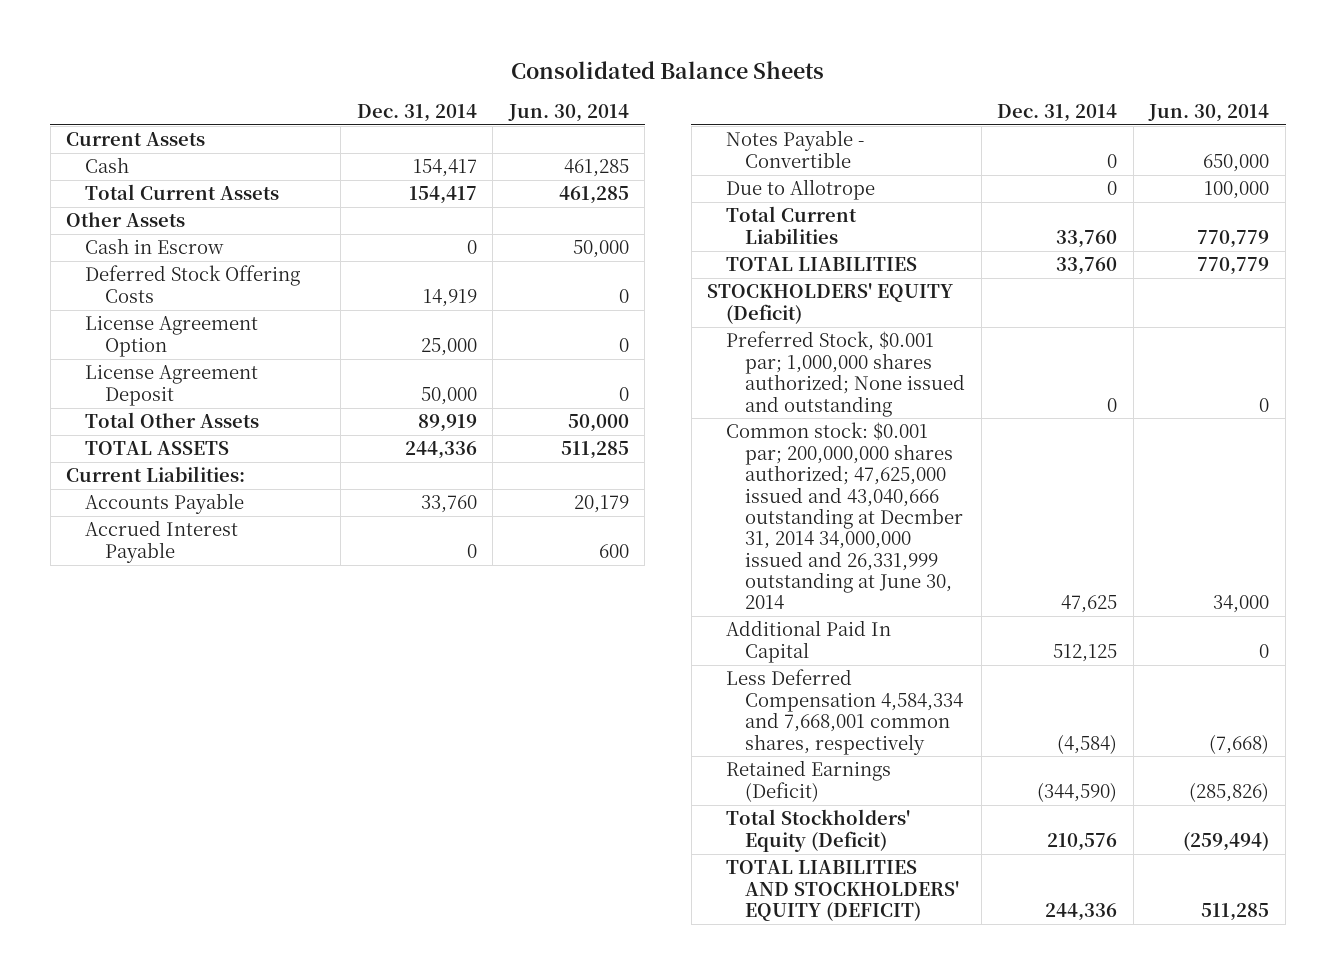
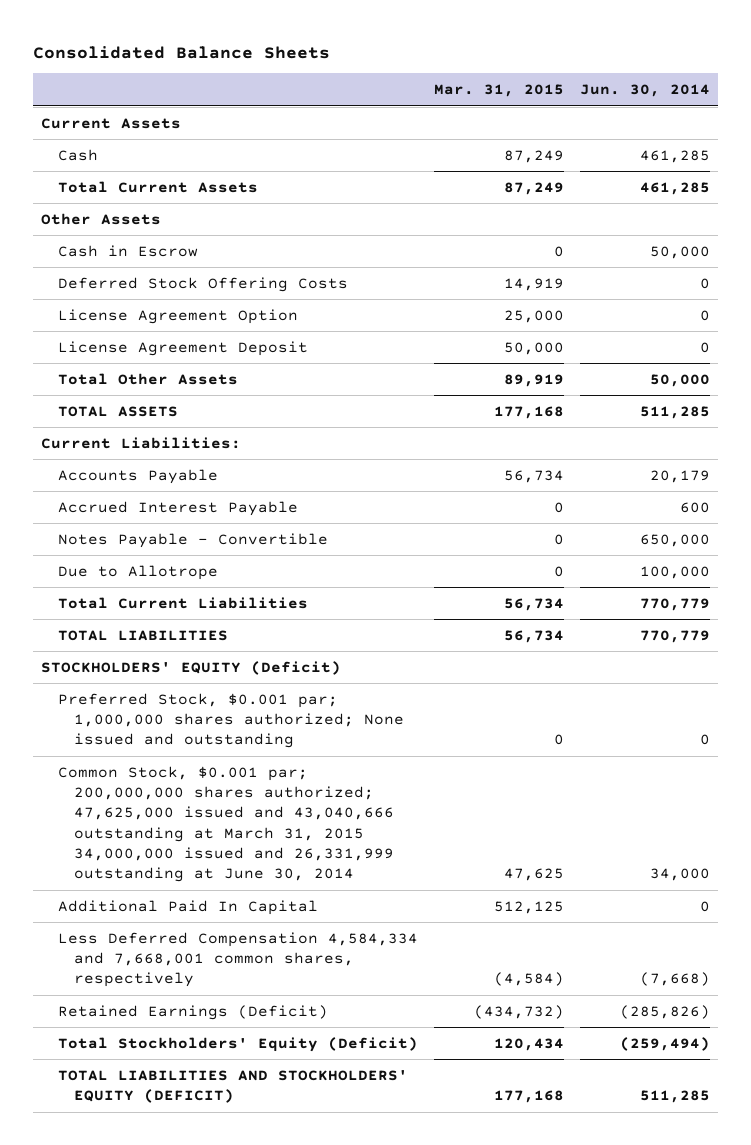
- | Dec. 31, 2014 | Jun. 30, 2014
+ | Mar. 31, 2015 | Jun. 30, 2014
- Common stock: $0.001 par; 200,000,000 shares authorized; 47,625,000 issued and 43,040,666 outstanding at Decmber 31, 2014 34,000,000 issued and 26,331,999 outstanding at June 30, 2014 | 47,625 | 34,000
+ Common Stock, $0.001 par; 200,000,000 shares authorized; 47,625,000 issued and 43,040,666 outstanding at March 31, 2015 34,000,000 issued and 26,331,999 outstanding at June 30, 2014 | 47,625 | 34,000

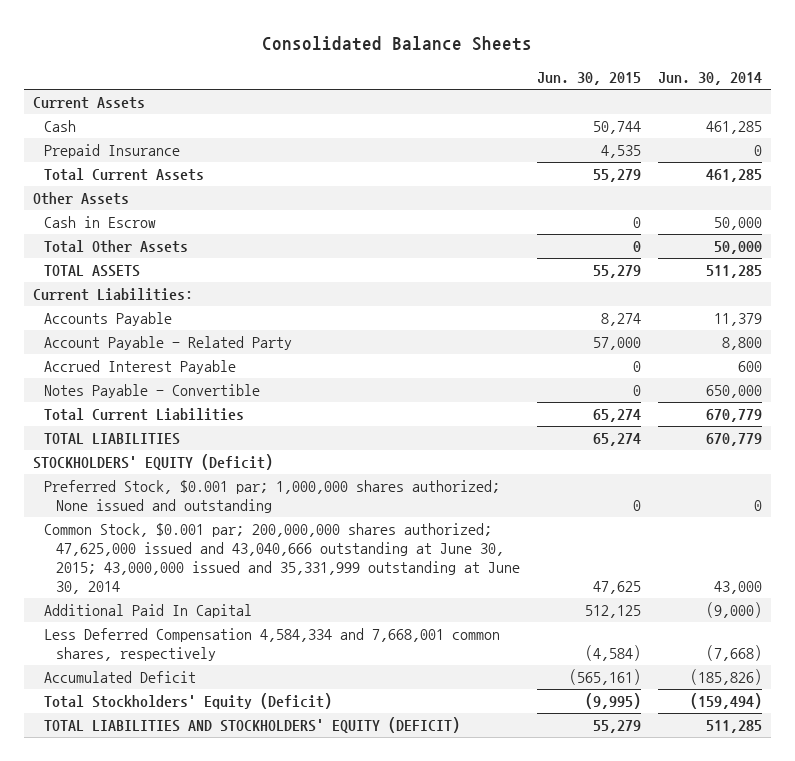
- | Mar. 31, 2015 | Jun. 30, 2014
+ | Jun. 30, 2015 | Jun. 30, 2014
+ Prepaid Insurance | 4,535 | 0
- Deferred Stock Offering Costs | 14,919 | 0
- License Agreement Option | 25,000 | 0
- License Agreement Deposit | 50,000 | 0
- Accounts Payable | 56,734 | 20,179
+ Accounts Payable | 8,274 | 11,379
+ Account Payable - Related Party | 57,000 | 8,800
- Due to Allotrope | 0 | 100,000
- Total Current Liabilities | 56,734 | 770,779
- TOTAL LIABILITIES | 56,734 | 770,779
+ Total Current Liabilities | 65,274 | 670,779
+ TOTAL LIABILITIES | 65,274 | 670,779
- Common Stock, $0.001 par; 200,000,000 shares authorized; 47,625,000 issued and 43,040,666 outstanding at March 31, 2015 34,000,000 issued and 26,331,999 outstanding at June 30, 2014 | 47,625 | 34,000
- Additional Paid In Capital | 512,125 | 0
+ Common Stock, $0.001 par; 200,000,000 shares authorized; 47,625,000 issued and 43,040,666 outstanding at June 30, 2015; 43,000,000 issued and 35,331,999 outstanding at June 30, 2014 | 47,625 | 43,000
+ Additional Paid In Capital | 512,125 | (9,000)
- Retained Earnings (Deficit) | (434,732) | (285,826)
- Total Stockholders' Equity (Deficit) | 120,434 | (259,494)
+ Accumulated Deficit | (565,161) | (185,826)
+ Total Stockholders' Equity (Deficit) | (9,995) | (159,494)

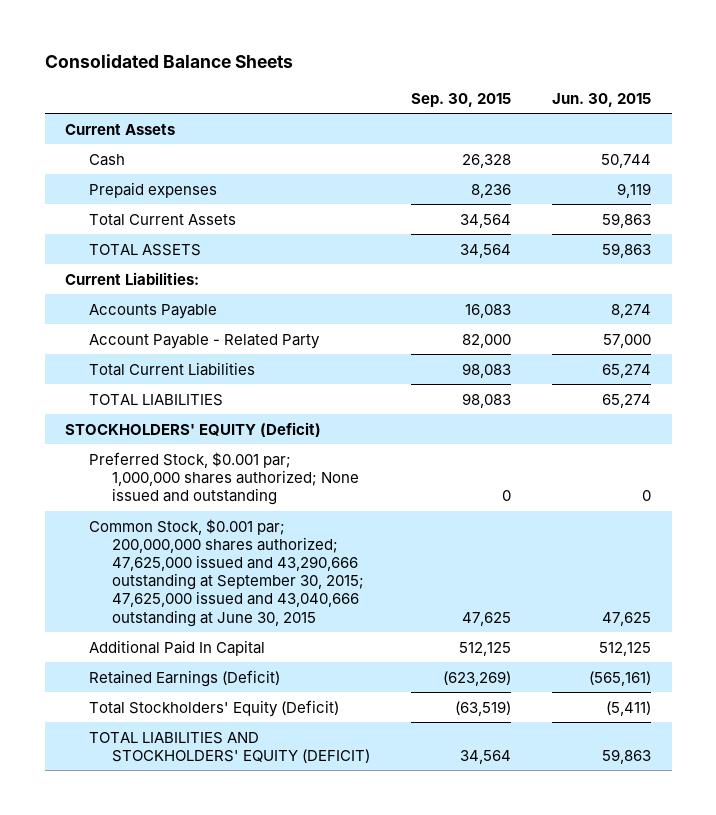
- | Jun. 30, 2015 | Jun. 30, 2014
+ | Sep. 30, 2015 | Jun. 30, 2015
- Prepaid Insurance | 4,535 | 0
- Total Current Assets | 55,279 | 461,285
- Other Assets
- Cash in Escrow | 0 | 50,000
- Total Other Assets | 0 | 50,000
- TOTAL ASSETS | 55,279 | 511,285
+ Prepaid expenses | 8,236 | 9,119
+ Total Current Assets | 34,564 | 59,863
+ TOTAL ASSETS | 34,564 | 59,863
- Accrued Interest Payable | 0 | 600
- Notes Payable - Convertible | 0 | 650,000
- Common Stock, $0.001 par; 200,000,000 shares authorized; 47,625,000 issued and 43,040,666 outstanding at June 30, 2015; 43,000,000 issued and 35,331,999 outstanding at June 30, 2014 | 47,625 | 43,000
+ Common Stock, $0.001 par; 200,000,000 shares authorized; 47,625,000 issued and 43,290,666 outstanding at September 30, 2015; 47,625,000 issued and 43,040,666 outstanding at June 30, 2015 | 47,625 | 47,625
- Less Deferred Compensation 4,584,334 and 7,668,001 common shares, respectively | (4,584) | (7,668)
- Accumulated Deficit | (565,161) | (185,826)
- Total Stockholders' Equity (Deficit) | (9,995) | (159,494)
- TOTAL LIABILITIES AND STOCKHOLDERS' EQUITY (DEFICIT) | 55,279 | 511,285
+ Retained Earnings (Deficit) | (623,269) | (565,161)
+ Total Stockholders' Equity (Deficit) | (63,519) | (5,411)
+ TOTAL LIABILITIES AND STOCKHOLDERS' EQUITY (DEFICIT) | 34,564 | 59,863

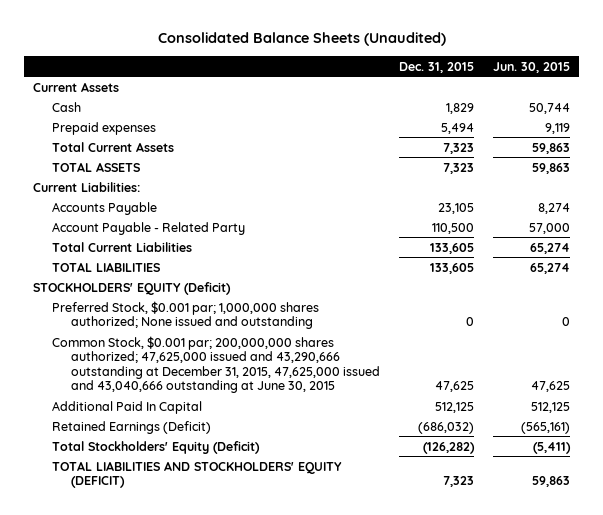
- Consolidated Balance Sheets
+ Consolidated Balance Sheets (Unaudited)
- | Sep. 30, 2015 | Jun. 30, 2015
+ | Dec. 31, 2015 | Jun. 30, 2015
- Common Stock, $0.001 par; 200,000,000 shares authorized; 47,625,000 issued and 43,290,666 outstanding at September 30, 2015; 47,625,000 issued and 43,040,666 outstanding at June 30, 2015 | 47,625 | 47,625
+ Common Stock, $0.001 par; 200,000,000 shares authorized; 47,625,000 issued and 43,290,666 outstanding at December 31, 2015, 47,625,000 issued and 43,040,666 outstanding at June 30, 2015 | 47,625 | 47,625

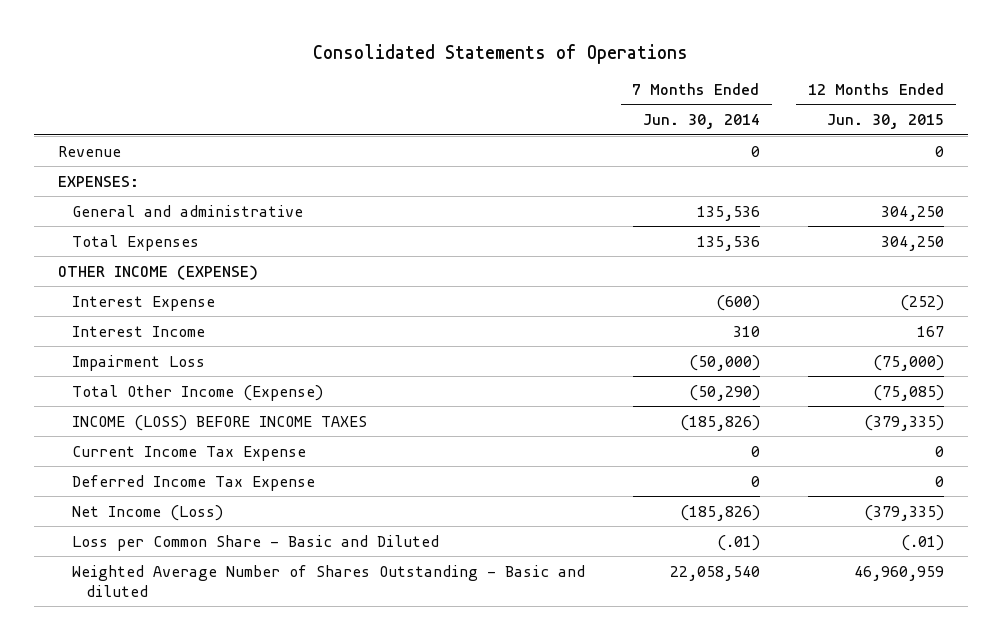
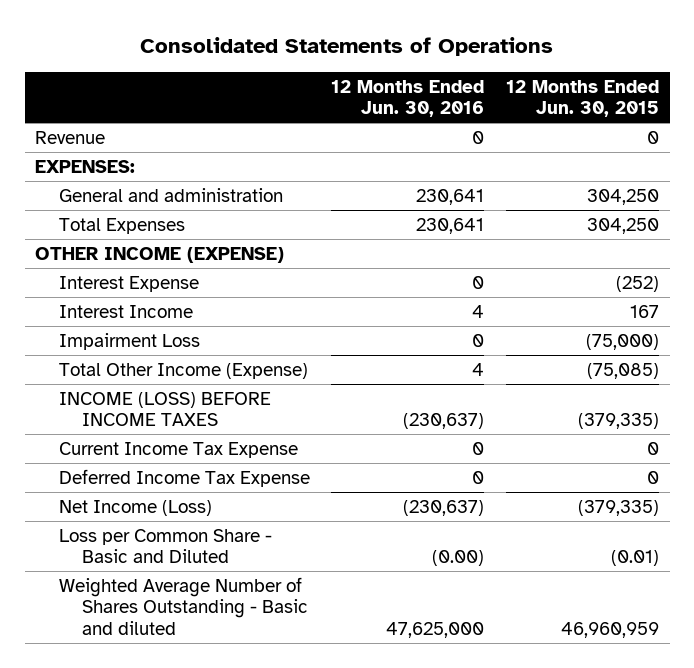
- | 7 Months Ended Jun. 30, 2014 | 12 Months Ended Jun. 30, 2015
+ | 12 Months Ended Jun. 30, 2016 | 12 Months Ended Jun. 30, 2015
- General and administrative | 135,536 | 304,250
+ General and administration | 230,641 | 304,250
- Loss per Common Share - Basic and Diluted | (.01) | (.01)
+ Loss per Common Share - Basic and Diluted | (0.00) | (0.01)

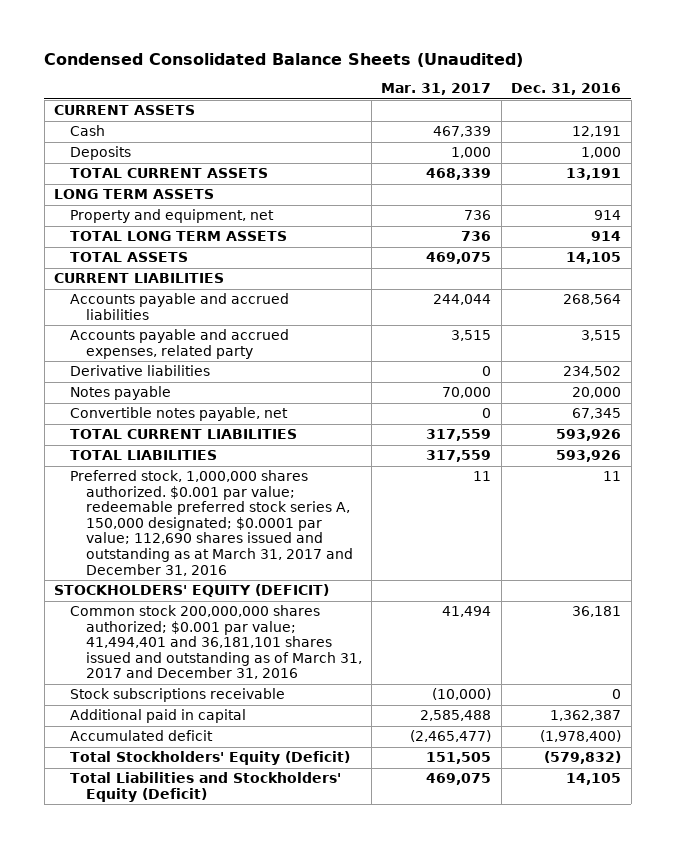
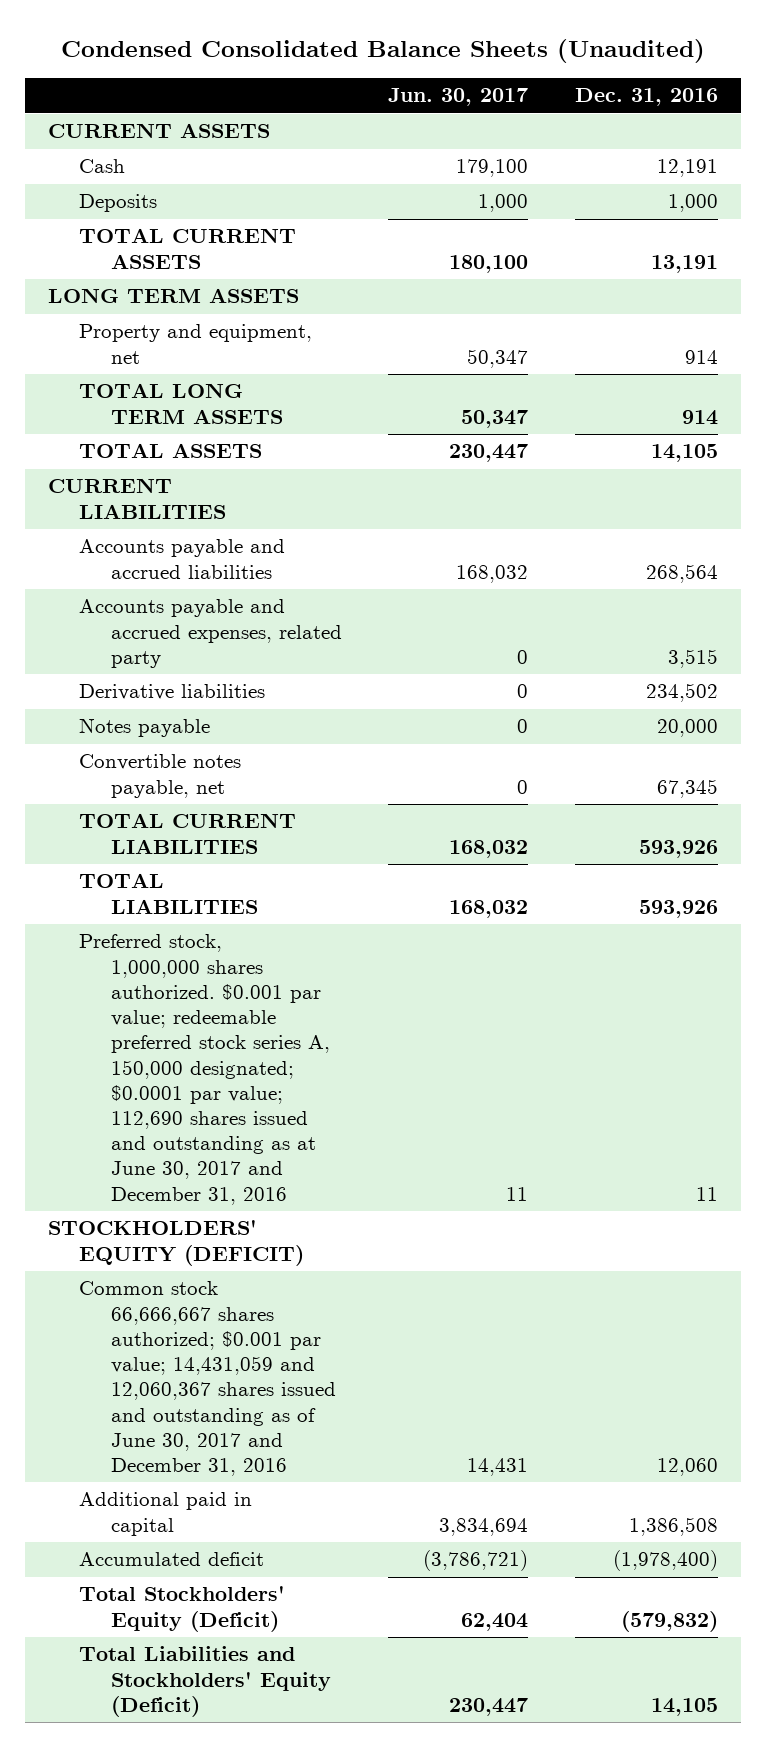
- | Mar. 31, 2017 | Dec. 31, 2016
+ | Jun. 30, 2017 | Dec. 31, 2016
- Preferred stock, 1,000,000 shares authorized. $0.001 par value; redeemable preferred stock series A, 150,000 designated; $0.0001 par value; 112,690 shares issued and outstanding as at March 31, 2017 and December 31, 2016 | 11 | 11
+ Preferred stock, 1,000,000 shares authorized. $0.001 par value; redeemable preferred stock series A, 150,000 designated; $0.0001 par value; 112,690 shares issued and outstanding as at June 30, 2017 and December 31, 2016 | 11 | 11
- Common stock 200,000,000 shares authorized; $0.001 par value; 41,494,401 and 36,181,101 shares issued and outstanding as of March 31, 2017 and December 31, 2016 | 41,494 | 36,181
- Stock subscriptions receivable | (10,000) | 0
- Additional paid in capital | 2,585,488 | 1,362,387
+ Common stock 66,666,667 shares authorized; $0.001 par value; 14,431,059 and 12,060,367 shares issued and outstanding as of June 30, 2017 and December 31, 2016 | 14,431 | 12,060
+ Additional paid in capital | 3,834,694 | 1,386,508

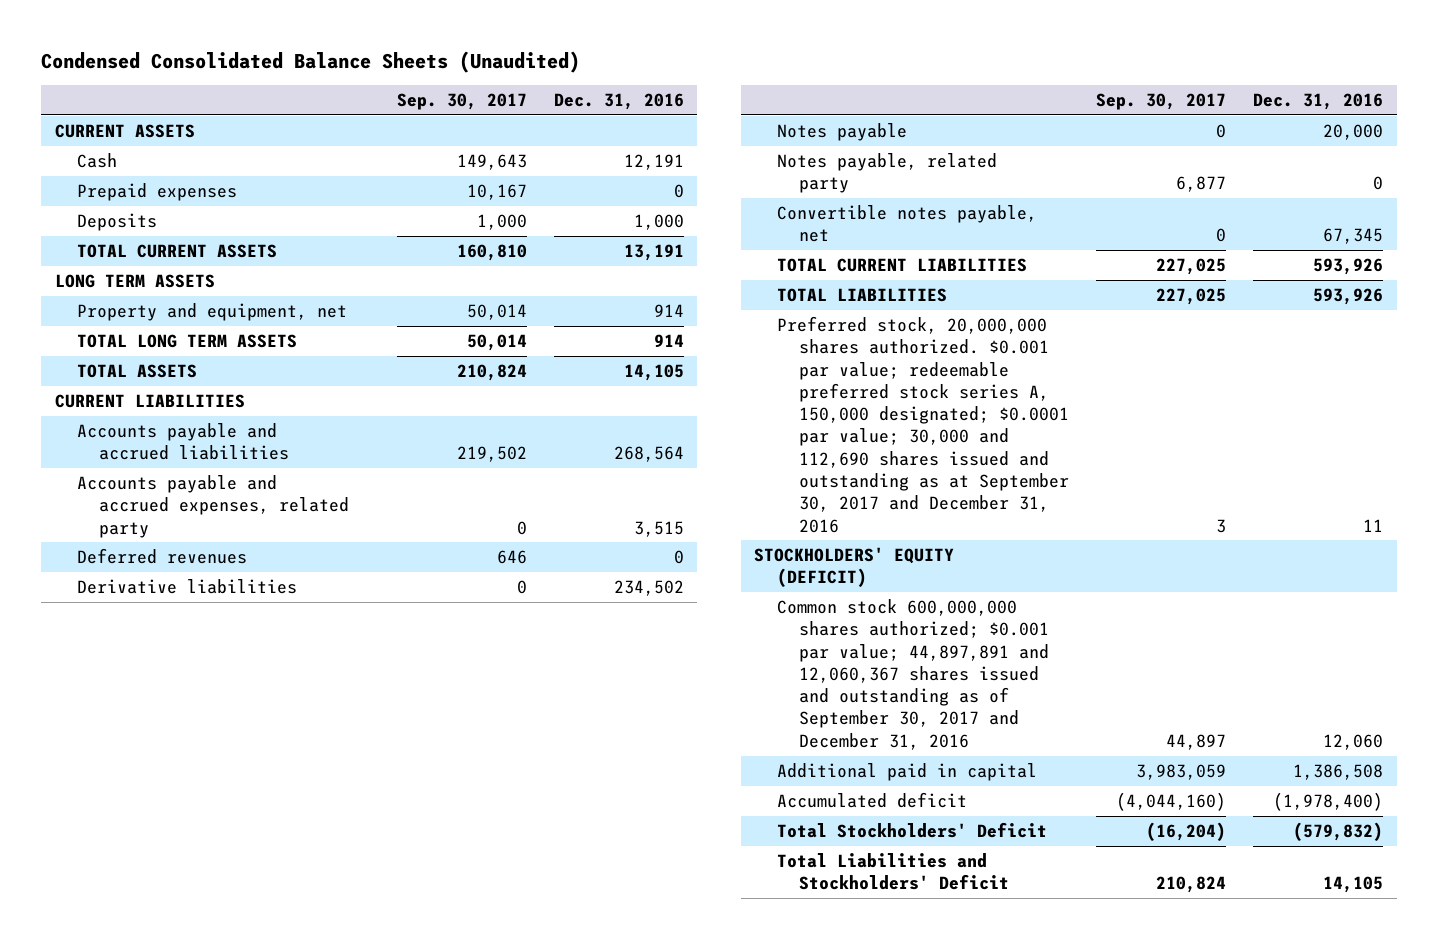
- | Jun. 30, 2017 | Dec. 31, 2016
+ | Sep. 30, 2017 | Dec. 31, 2016
+ Prepaid expenses | 10,167 | 0
+ Deferred revenues | 646 | 0
+ Notes payable, related party | 6,877 | 0
- Preferred stock, 1,000,000 shares authorized. $0.001 par value; redeemable preferred stock series A, 150,000 designated; $0.0001 par value; 112,690 shares issued and outstanding as at June 30, 2017 and December 31, 2016 | 11 | 11
+ Preferred stock, 20,000,000 shares authorized. $0.001 par value; redeemable preferred stock series A, 150,000 designated; $0.0001 par value; 30,000 and 112,690 shares issued and outstanding as at September 30, 2017 and December 31, 2016 | 3 | 11
- Common stock 66,666,667 shares authorized; $0.001 par value; 14,431,059 and 12,060,367 shares issued and outstanding as of June 30, 2017 and December 31, 2016 | 14,431 | 12,060
+ Common stock 600,000,000 shares authorized; $0.001 par value; 44,897,891 and 12,060,367 shares issued and outstanding as of September 30, 2017 and December 31, 2016 | 44,897 | 12,060
- Total Stockholders' Equity (Deficit) | 62,404 | (579,832)
- Total Liabilities and Stockholders' Equity (Deficit) | 230,447 | 14,105
+ Total Stockholders' Deficit | (16,204) | (579,832)
+ Total Liabilities and Stockholders' Deficit | 210,824 | 14,105

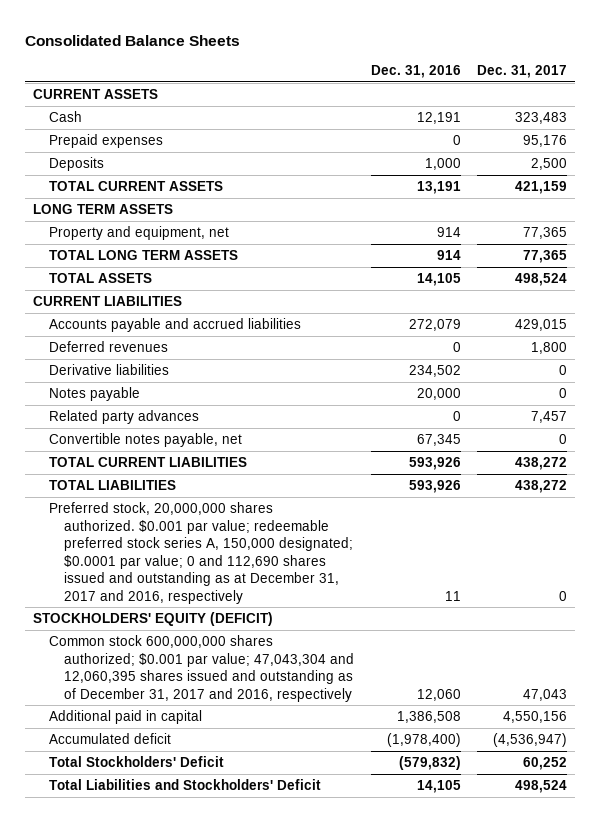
- Condensed Consolidated Balance Sheets (Unaudited)
+ Consolidated Balance Sheets
- | Sep. 30, 2017 | Dec. 31, 2016
+ | Dec. 31, 2016 | Dec. 31, 2017
- Accounts payable and accrued liabilities | 219,502 | 268,564
- Accounts payable and accrued expenses, related party | 0 | 3,515
+ Accounts payable and accrued liabilities | 272,079 | 429,015
- Notes payable, related party | 6,877 | 0
+ Related party advances | 0 | 7,457
- Preferred stock, 20,000,000 shares authorized. $0.001 par value; redeemable preferred stock series A, 150,000 designated; $0.0001 par value; 30,000 and 112,690 shares issued and outstanding as at September 30, 2017 and December 31, 2016 | 3 | 11
+ Preferred stock, 20,000,000 shares authorized. $0.001 par value; redeemable preferred stock series A, 150,000 designated; $0.0001 par value; 0 and 112,690 shares issued and outstanding as at December 31, 2017 and 2016, respectively | 11 | 0
- Common stock 600,000,000 shares authorized; $0.001 par value; 44,897,891 and 12,060,367 shares issued and outstanding as of September 30, 2017 and December 31, 2016 | 44,897 | 12,060
+ Common stock 600,000,000 shares authorized; $0.001 par value; 47,043,304 and 12,060,395 shares issued and outstanding as of December 31, 2017 and 2016, respectively | 12,060 | 47,043

